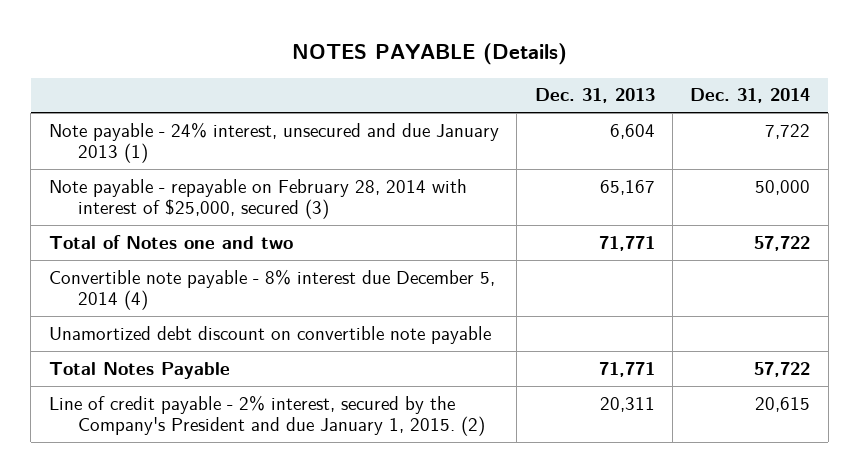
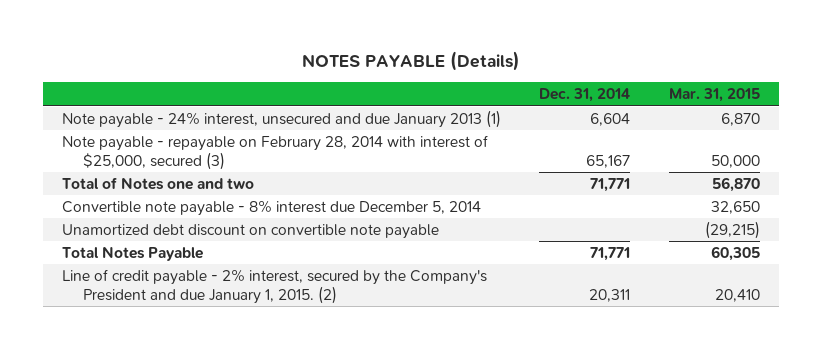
- | Dec. 31, 2013 | Dec. 31, 2014
+ | Dec. 31, 2014 | Mar. 31, 2015
- Note payable - 24% interest, unsecured and due January 2013 (1) | 6,604 | 7,722
- Note payable - repayable on February 28, 2014 with interest of $25,000, secured (3) | 65,167 | 50,000
- Total of Notes one and two | 71,771 | 57,722
- Convertible note payable - 8% interest due December 5, 2014 (4)
+ Note payable - 24% interest, unsecured and due January 2013 (1) | 6,604 | 6,870
+ Note payable - repayable on February 28, 2014 with interest of $25,000, secured (3) | 65,167 | 50,000
+ Total of Notes one and two | 71,771 | 56,870
+ Convertible note payable - 8% interest due December 5, 2014 | | 32,650
- Total Notes Payable | 71,771 | 57,722
- Line of credit payable - 2% interest, secured by the Company's President and due January 1, 2015. (2) | 20,311 | 20,615
+ Total Notes Payable | 71,771 | 60,305
+ Line of credit payable - 2% interest, secured by the Company's President and due January 1, 2015. (2) | 20,311 | 20,410

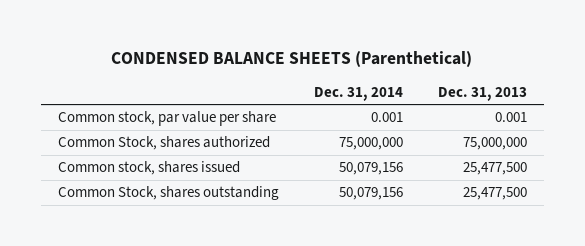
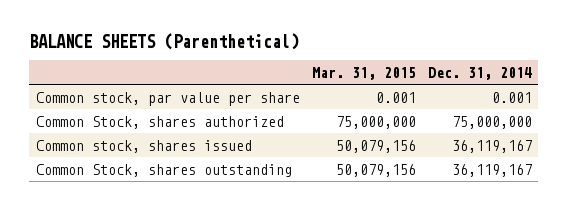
- CONDENSED BALANCE SHEETS (Parenthetical)
+ BALANCE SHEETS (Parenthetical)
- | Dec. 31, 2014 | Dec. 31, 2013
+ | Mar. 31, 2015 | Dec. 31, 2014
- Common stock, shares issued | 50,079,156 | 25,477,500
- Common Stock, shares outstanding | 50,079,156 | 25,477,500
+ Common stock, shares issued | 50,079,156 | 36,119,167
+ Common Stock, shares outstanding | 50,079,156 | 36,119,167

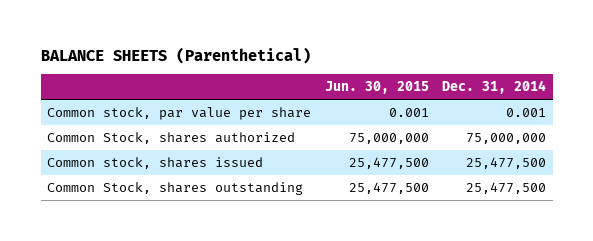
- | Mar. 31, 2015 | Dec. 31, 2014
+ | Jun. 30, 2015 | Dec. 31, 2014
- Common stock, shares issued | 50,079,156 | 36,119,167
- Common Stock, shares outstanding | 50,079,156 | 36,119,167
+ Common stock, shares issued | 25,477,500 | 25,477,500
+ Common Stock, shares outstanding | 25,477,500 | 25,477,500

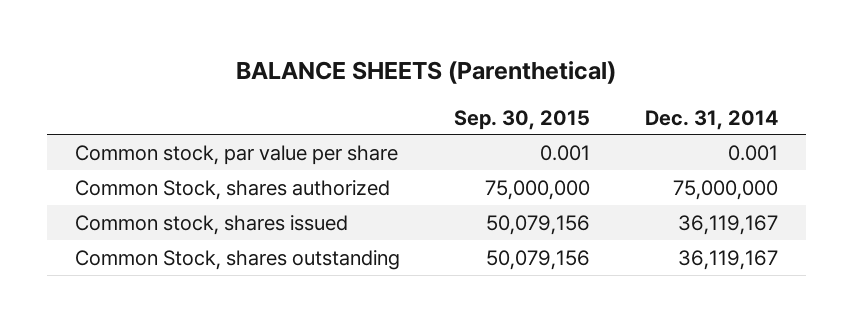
- | Jun. 30, 2015 | Dec. 31, 2014
+ | Sep. 30, 2015 | Dec. 31, 2014
- Common stock, shares issued | 25,477,500 | 25,477,500
- Common Stock, shares outstanding | 25,477,500 | 25,477,500
+ Common stock, shares issued | 50,079,156 | 36,119,167
+ Common Stock, shares outstanding | 50,079,156 | 36,119,167

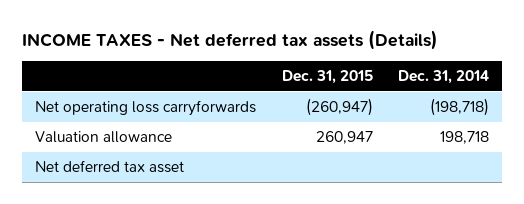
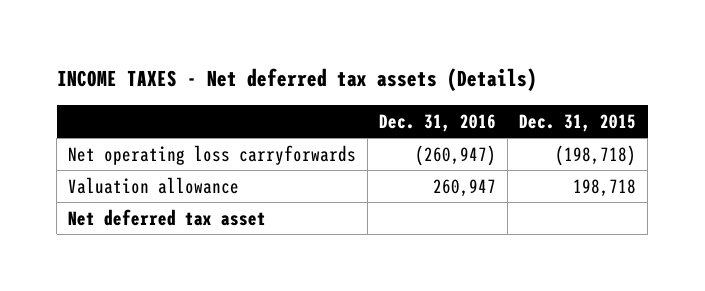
- | Dec. 31, 2015 | Dec. 31, 2014
+ | Dec. 31, 2016 | Dec. 31, 2015
- Net operating loss carryforwards | (260,947) | (198,718)
- Valuation allowance | 260,947 | 198,718
+ Net operating loss carryforwards | (260,947) | (198,718)
+ Valuation allowance | 260,947 | 198,718

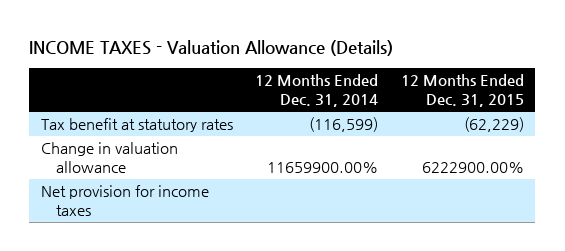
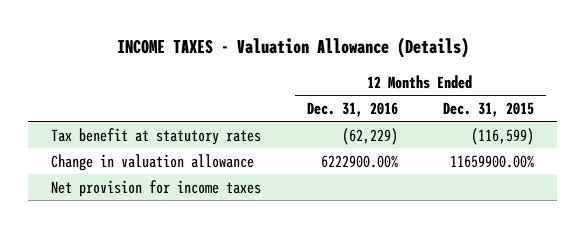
- | 12 Months Ended Dec. 31, 2014 | 12 Months Ended Dec. 31, 2015
+ | 12 Months Ended Dec. 31, 2016 | 12 Months Ended Dec. 31, 2015
- Tax benefit at statutory rates | (116,599) | (62,229)
- Change in valuation allowance | 11659900.00% | 6222900.00%
+ Tax benefit at statutory rates | (62,229) | (116,599)
+ Change in valuation allowance | 6222900.00% | 11659900.00%

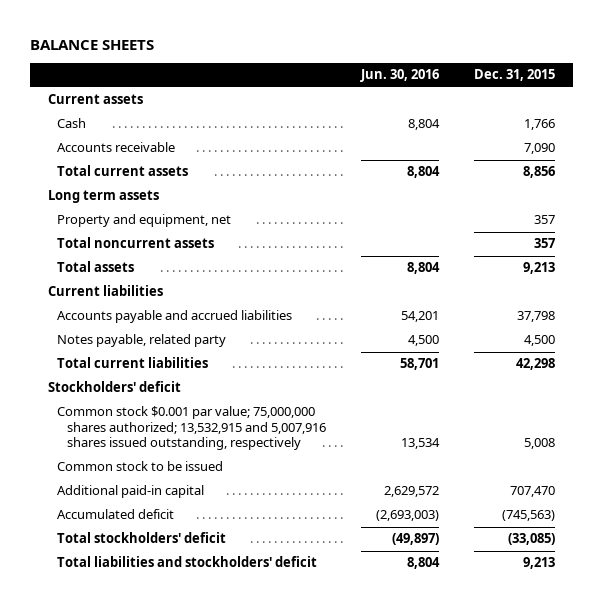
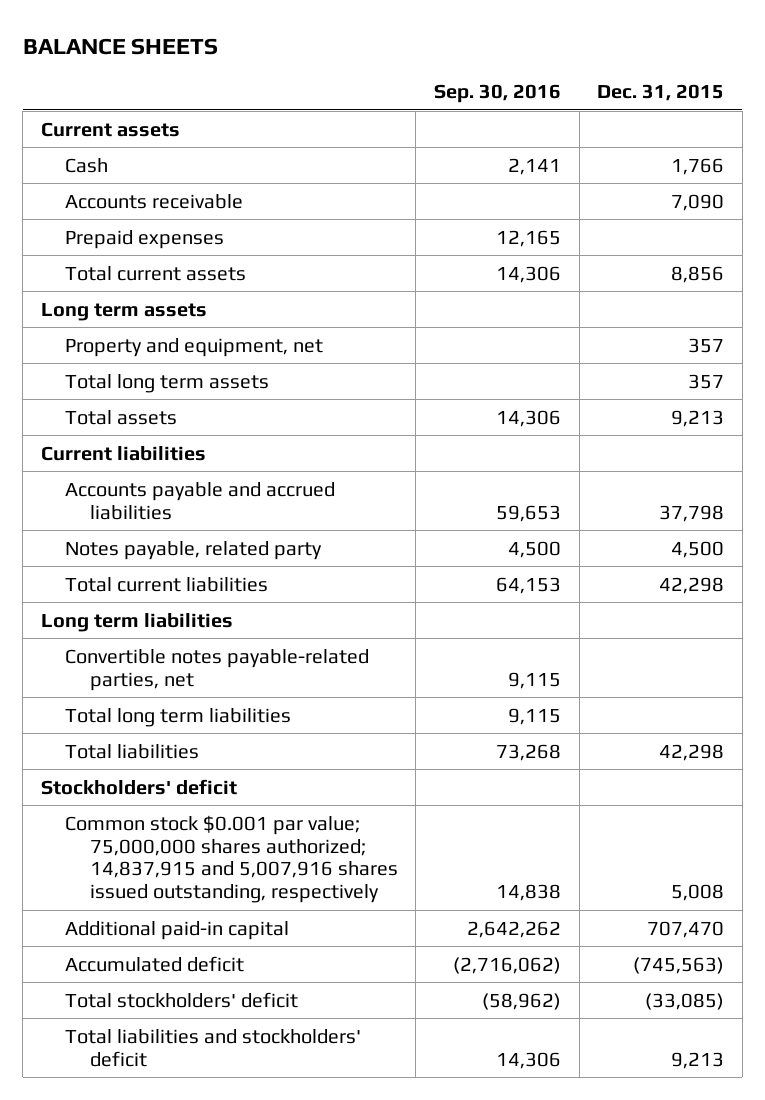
- | Jun. 30, 2016 | Dec. 31, 2015
+ | Sep. 30, 2016 | Dec. 31, 2015
+ Prepaid expenses | 12,165 |
- Total noncurrent assets | | 357
+ Total long term assets | | 357
+ Long term liabilities
+ Convertible notes payable-related parties, net | 9,115 |
+ Total long term liabilities | 9,115 |
+ Total liabilities | 73,268 | 42,298
- Common stock $0.001 par value; 75,000,000 shares authorized; 13,532,915 and 5,007,916 shares issued outstanding, respectively | 13,534 | 5,008
- Common stock to be issued
+ Common stock $0.001 par value; 75,000,000 shares authorized; 14,837,915 and 5,007,916 shares issued outstanding, respectively | 14,838 | 5,008

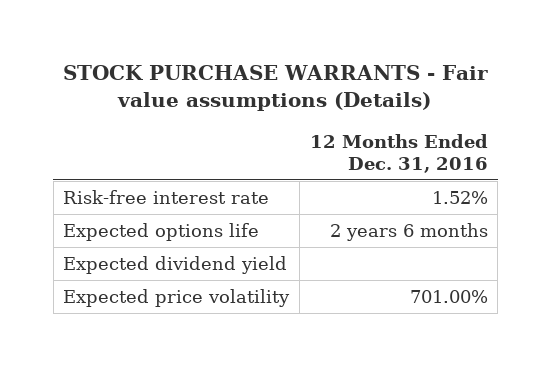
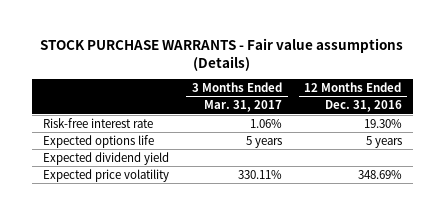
- | 12 Months Ended Dec. 31, 2016
+ | 3 Months Ended Mar. 31, 2017 | 12 Months Ended Dec. 31, 2016
- Risk-free interest rate | 1.52%
- Expected options life | 2 years 6 months
+ Risk-free interest rate | 1.06% | 19.30%
+ Expected options life | 5 years | 5 years
- Expected price volatility | 701.00%
+ Expected price volatility | 330.11% | 348.69%

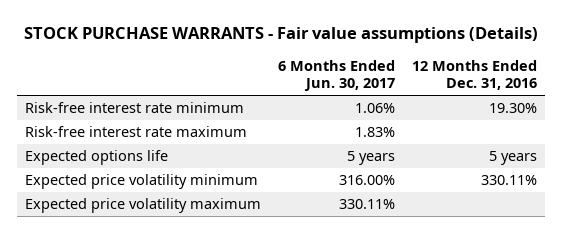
- | 3 Months Ended Mar. 31, 2017 | 12 Months Ended Dec. 31, 2016
+ | 6 Months Ended Jun. 30, 2017 | 12 Months Ended Dec. 31, 2016
- Risk-free interest rate | 1.06% | 19.30%
+ Risk-free interest rate minimum | 1.06% | 19.30%
+ Risk-free interest rate maximum | 1.83% |
- Expected dividend yield
- Expected price volatility | 330.11% | 348.69%
+ Expected price volatility minimum | 316.00% | 330.11%
+ Expected price volatility maximum | 330.11% |

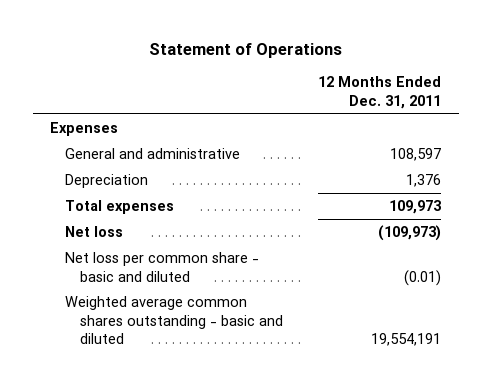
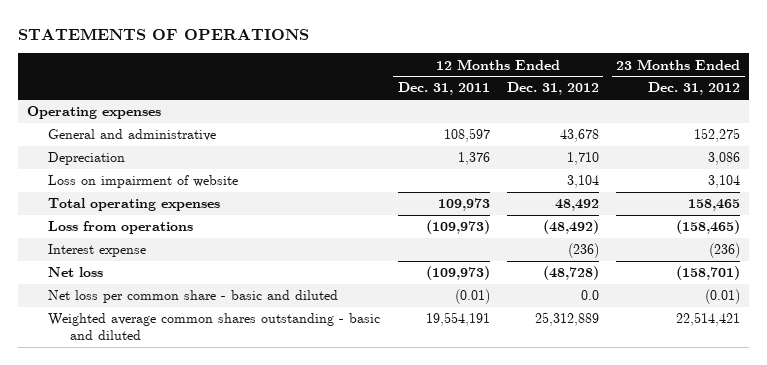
- Statement of Operations
+ STATEMENTS OF OPERATIONS
- | 12 Months Ended Dec. 31, 2011
+ | 12 Months Ended Dec. 31, 2011 | 12 Months Ended Dec. 31, 2012 | 23 Months Ended Dec. 31, 2012
- Expenses
+ Operating expenses
- Total expenses | 109,973
+ Loss on impairment of website | | 3,104 | 3,104
+ Total operating expenses | 109,973 | 48,492 | 158,465
+ Loss from operations | (109,973) | (48,492) | (158,465)
+ Interest expense | | (236) | (236)

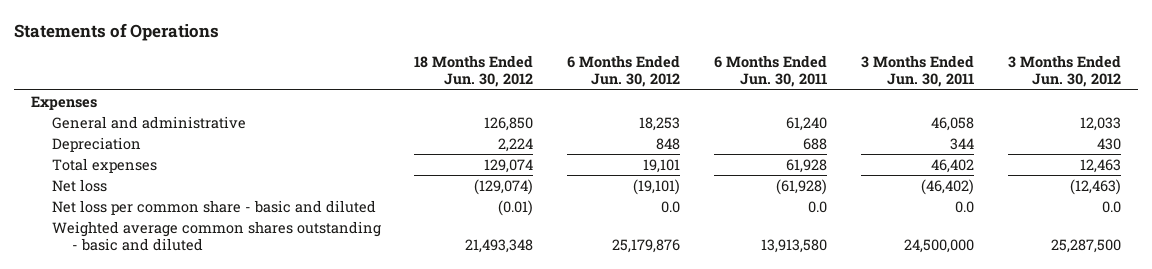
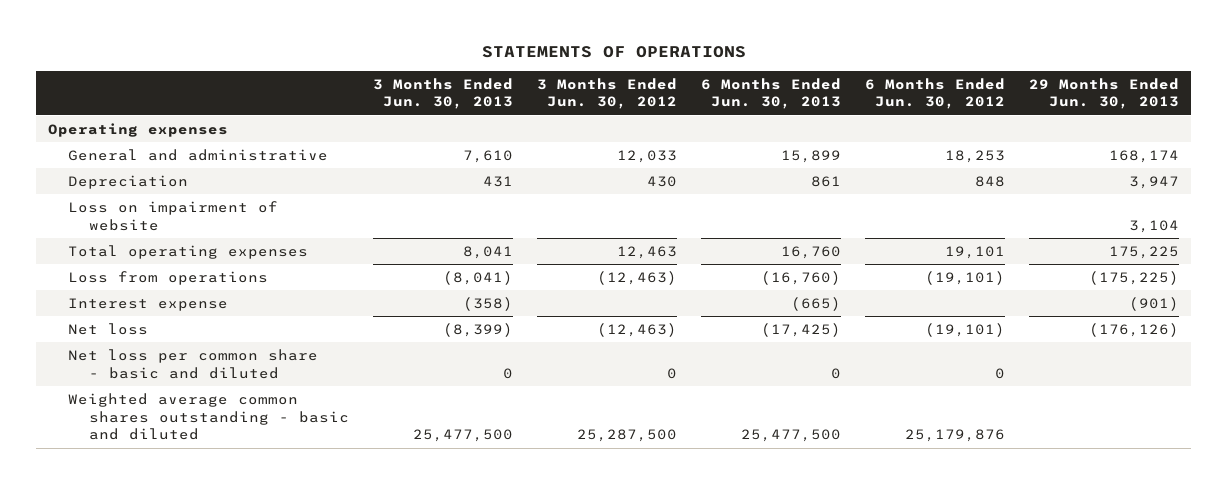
- Statements of Operations
+ STATEMENTS OF OPERATIONS
- | 18 Months Ended Jun. 30, 2012 | 6 Months Ended Jun. 30, 2012 | 6 Months Ended Jun. 30, 2011 | 3 Months Ended Jun. 30, 2011 | 3 Months Ended Jun. 30, 2012
+ | 3 Months Ended Jun. 30, 2013 | 3 Months Ended Jun. 30, 2012 | 6 Months Ended Jun. 30, 2013 | 6 Months Ended Jun. 30, 2012 | 29 Months Ended Jun. 30, 2013
- Expenses
+ Operating expenses
- Total expenses | 129,074 | 19,101 | 61,928 | 46,402 | 12,463
+ Loss on impairment of website | | | | | 3,104
+ Total operating expenses | 8,041 | 12,463 | 16,760 | 19,101 | 175,225
+ Loss from operations | (8,041) | (12,463) | (16,760) | (19,101) | (175,225)
+ Interest expense | (358) | | (665) | | (901)
- Net loss per common share - basic and diluted | (0.01) | 0.0 | 0.0 | 0.0 | 0.0
+ Net loss per common share - basic and diluted | 0 | 0 | 0 | 0 |

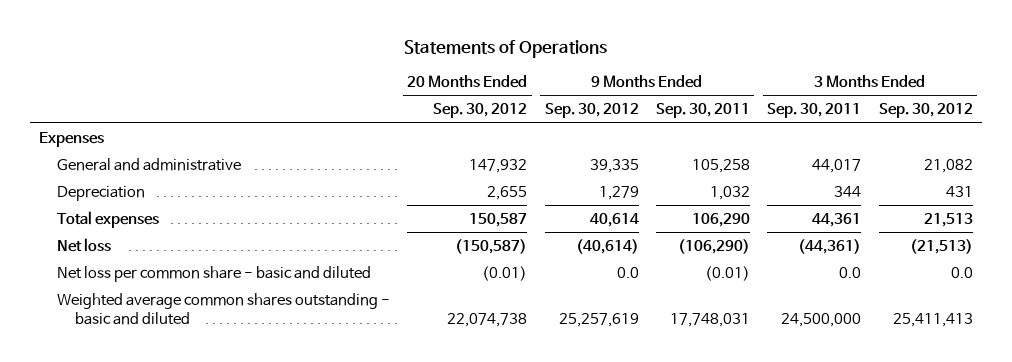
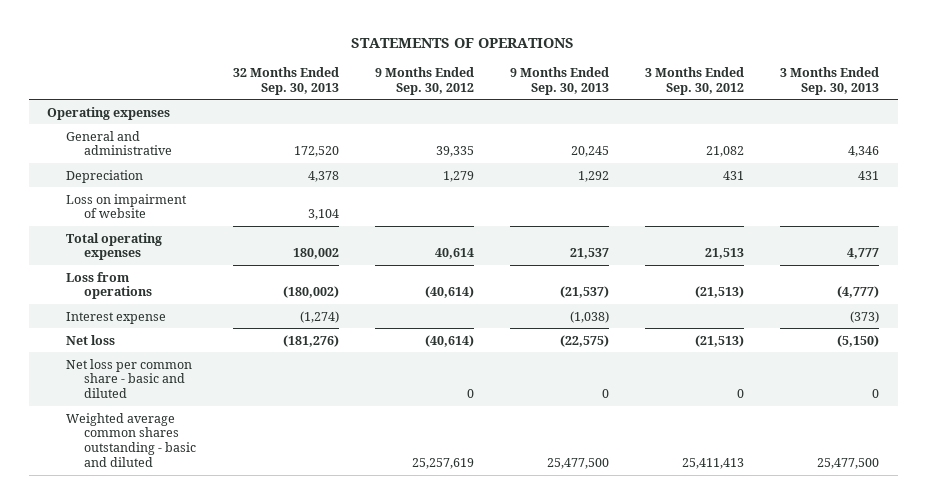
- Statements of Operations
+ STATEMENTS OF OPERATIONS
- | 20 Months Ended Sep. 30, 2012 | 9 Months Ended Sep. 30, 2012 | 9 Months Ended Sep. 30, 2011 | 3 Months Ended Sep. 30, 2011 | 3 Months Ended Sep. 30, 2012
+ | 32 Months Ended Sep. 30, 2013 | 9 Months Ended Sep. 30, 2012 | 9 Months Ended Sep. 30, 2013 | 3 Months Ended Sep. 30, 2012 | 3 Months Ended Sep. 30, 2013
- Expenses
+ Operating expenses
- Total expenses | 150,587 | 40,614 | 106,290 | 44,361 | 21,513
+ Loss on impairment of website | 3,104 | | | |
+ Total operating expenses | 180,002 | 40,614 | 21,537 | 21,513 | 4,777
+ Loss from operations | (180,002) | (40,614) | (21,537) | (21,513) | (4,777)
+ Interest expense | (1,274) | | (1,038) | | (373)
- Net loss per common share - basic and diluted | (0.01) | 0.0 | (0.01) | 0.0 | 0.0
+ Net loss per common share - basic and diluted | | 0 | 0 | 0 | 0

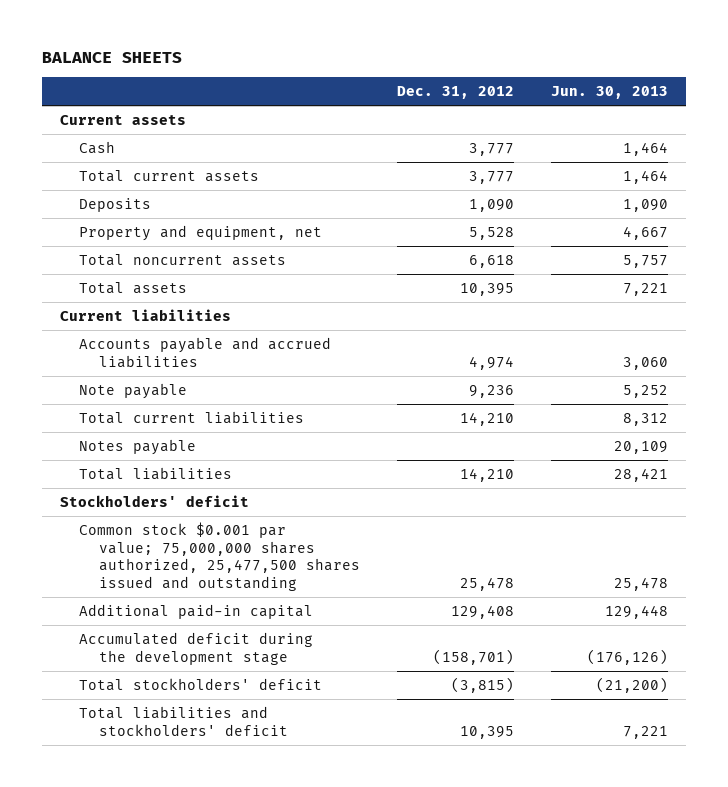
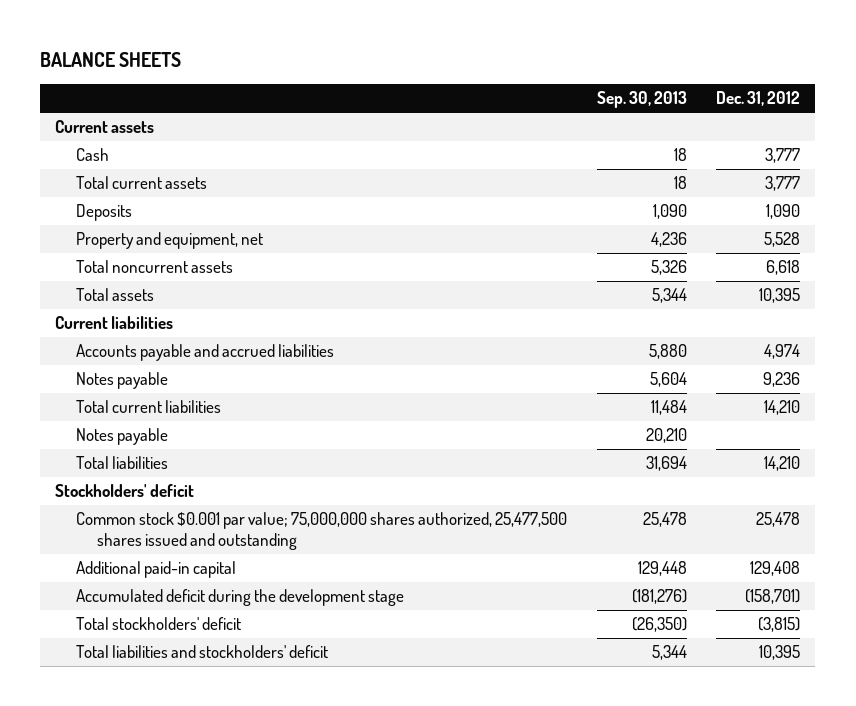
- | Dec. 31, 2012 | Jun. 30, 2013
+ | Sep. 30, 2013 | Dec. 31, 2012
- Note payable | 9,236 | 5,252
+ Notes payable | 5,604 | 9,236

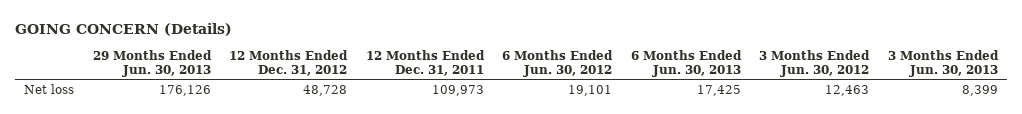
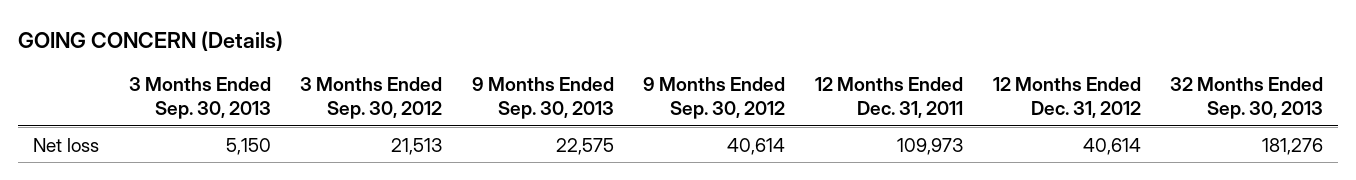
- | 29 Months Ended Jun. 30, 2013 | 12 Months Ended Dec. 31, 2012 | 12 Months Ended Dec. 31, 2011 | 6 Months Ended Jun. 30, 2012 | 6 Months Ended Jun. 30, 2013 | 3 Months Ended Jun. 30, 2012 | 3 Months Ended Jun. 30, 2013
+ | 3 Months Ended Sep. 30, 2013 | 3 Months Ended Sep. 30, 2012 | 9 Months Ended Sep. 30, 2013 | 9 Months Ended Sep. 30, 2012 | 12 Months Ended Dec. 31, 2011 | 12 Months Ended Dec. 31, 2012 | 32 Months Ended Sep. 30, 2013
- Net loss | 176,126 | 48,728 | 109,973 | 19,101 | 17,425 | 12,463 | 8,399
+ Net loss | 5,150 | 21,513 | 22,575 | 40,614 | 109,973 | 40,614 | 181,276

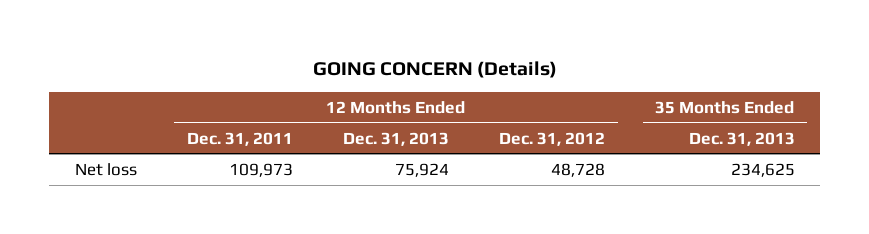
- | 3 Months Ended Sep. 30, 2013 | 3 Months Ended Sep. 30, 2012 | 9 Months Ended Sep. 30, 2013 | 9 Months Ended Sep. 30, 2012 | 12 Months Ended Dec. 31, 2011 | 12 Months Ended Dec. 31, 2012 | 32 Months Ended Sep. 30, 2013
+ | 12 Months Ended Dec. 31, 2011 | 12 Months Ended Dec. 31, 2013 | 12 Months Ended Dec. 31, 2012 | 35 Months Ended Dec. 31, 2013
- Net loss | 5,150 | 21,513 | 22,575 | 40,614 | 109,973 | 40,614 | 181,276
+ Net loss | 109,973 | 75,924 | 48,728 | 234,625

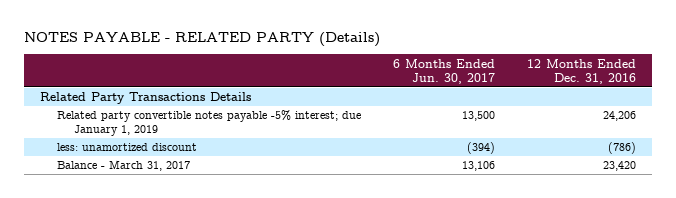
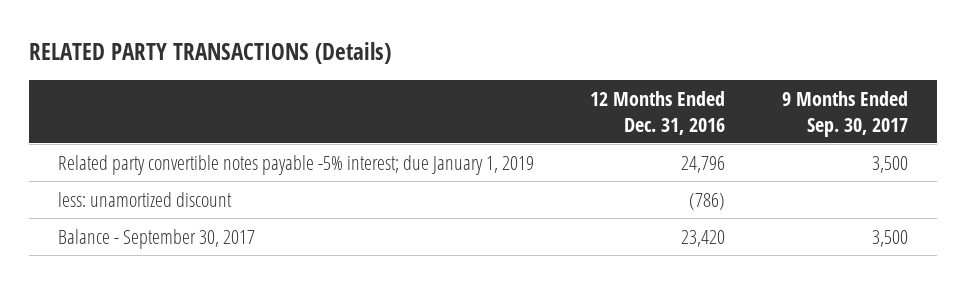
- NOTES PAYABLE - RELATED PARTY (Details)
+ RELATED PARTY TRANSACTIONS (Details)
- | 6 Months Ended Jun. 30, 2017 | 12 Months Ended Dec. 31, 2016
+ | 12 Months Ended Dec. 31, 2016 | 9 Months Ended Sep. 30, 2017
- Related Party Transactions Details
- Related party convertible notes payable -5% interest; due January 1, 2019 | 13,500 | 24,206
+ Related party convertible notes payable -5% interest; due January 1, 2019 | 24,796 | 3,500
- Balance - March 31, 2017 | 13,106 | 23,420
+ Balance - September 30, 2017 | 23,420 | 3,500

